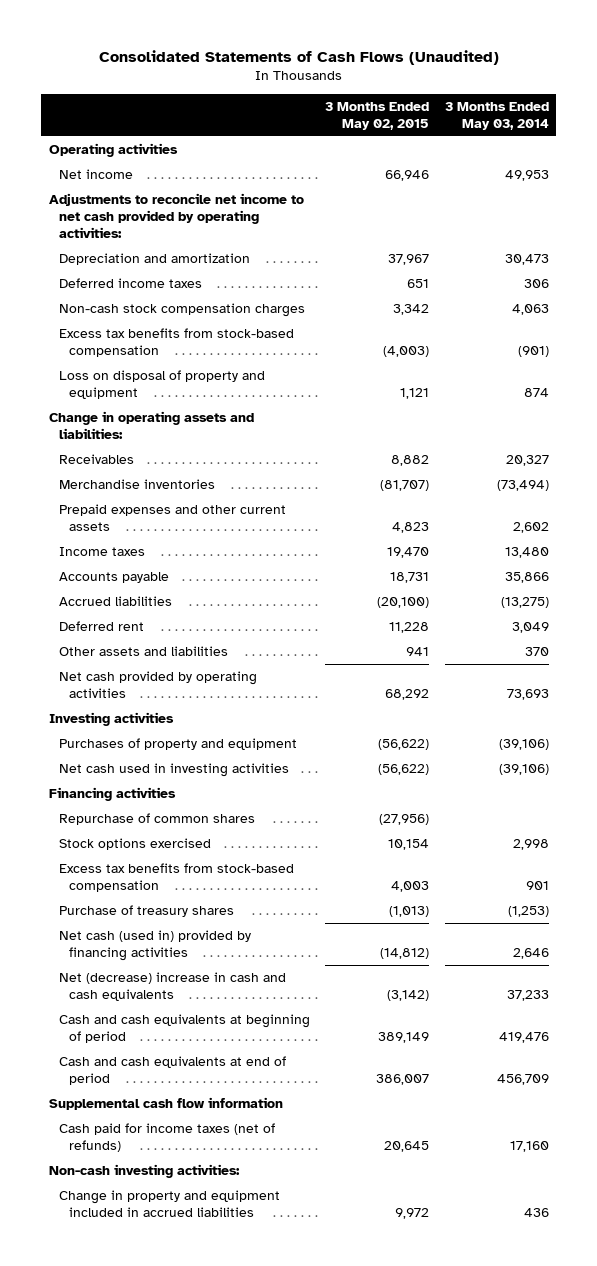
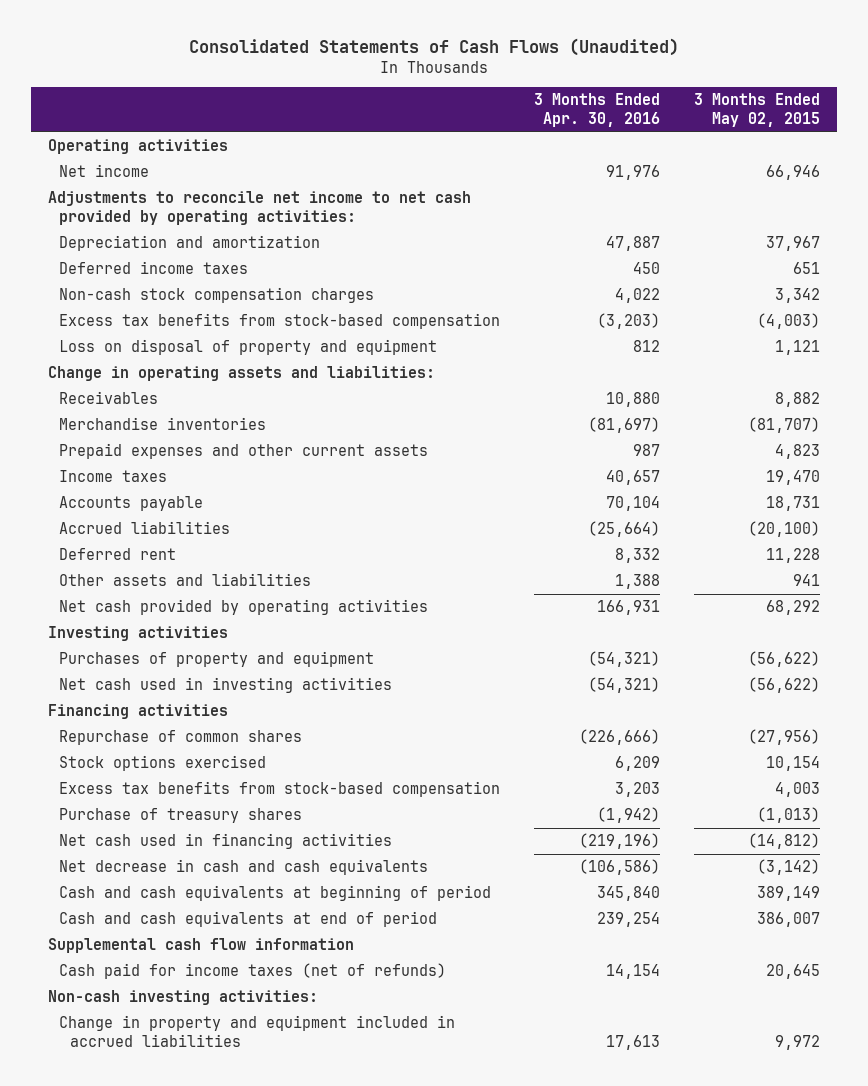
- | 3 Months Ended May 02, 2015 | 3 Months Ended May 03, 2014
+ | 3 Months Ended Apr. 30, 2016 | 3 Months Ended May 02, 2015
- Net cash (used in) provided by financing activities | (14,812) | 2,646
- Net (decrease) increase in cash and cash equivalents | (3,142) | 37,233
+ Net cash used in financing activities | (219,196) | (14,812)
+ Net decrease in cash and cash equivalents | (106,586) | (3,142)

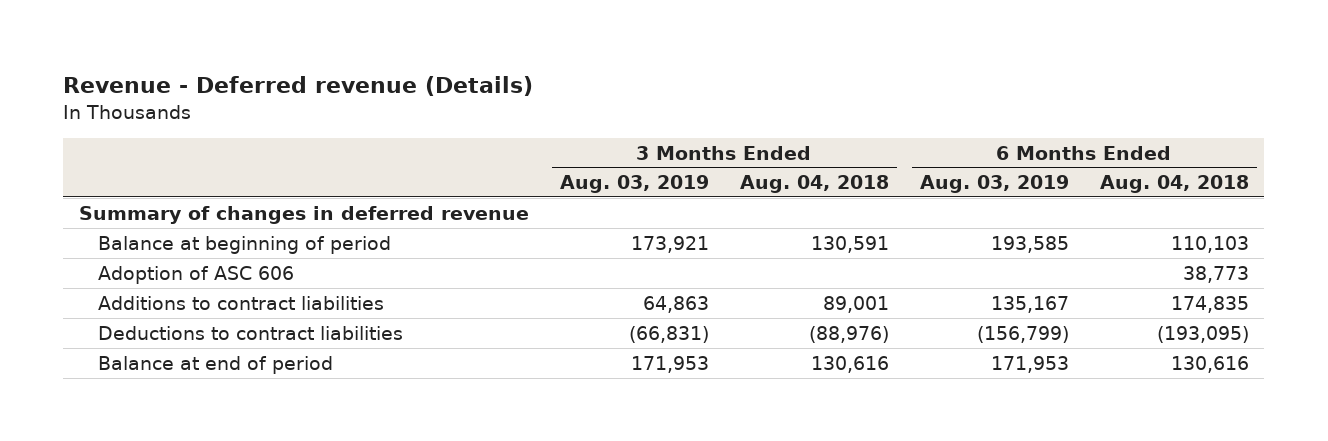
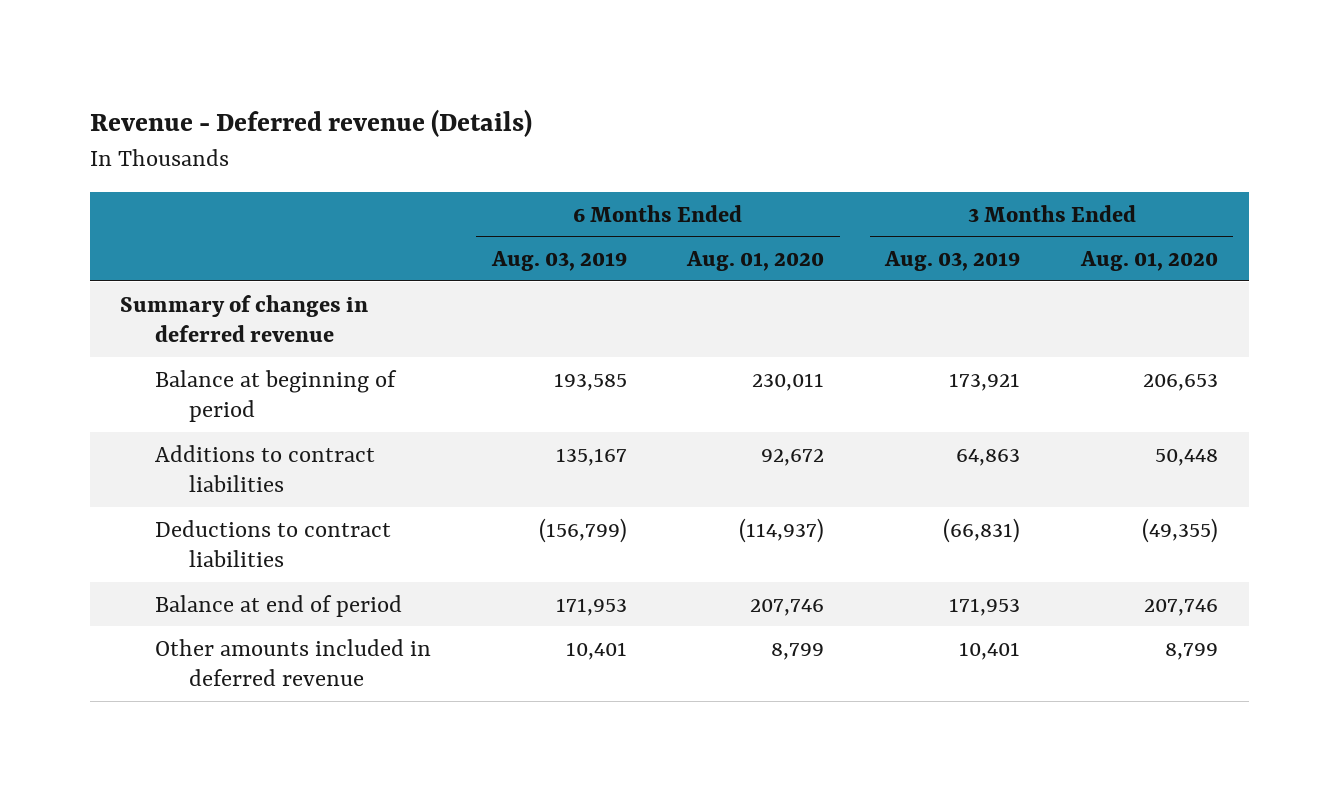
- | 3 Months Ended Aug. 03, 2019 | 3 Months Ended Aug. 04, 2018 | 6 Months Ended Aug. 03, 2019 | 6 Months Ended Aug. 04, 2018
+ | 6 Months Ended Aug. 03, 2019 | 6 Months Ended Aug. 01, 2020 | 3 Months Ended Aug. 03, 2019 | 3 Months Ended Aug. 01, 2020
- Adoption of ASC 606 | | | | 38,773
+ Other amounts included in deferred revenue | 10,401 | 8,799 | 10,401 | 8,799

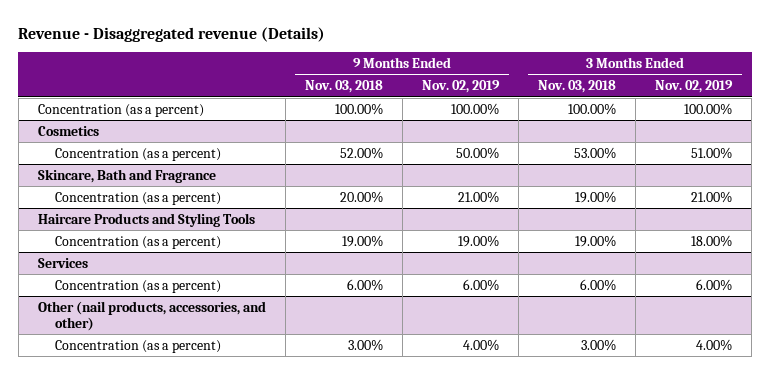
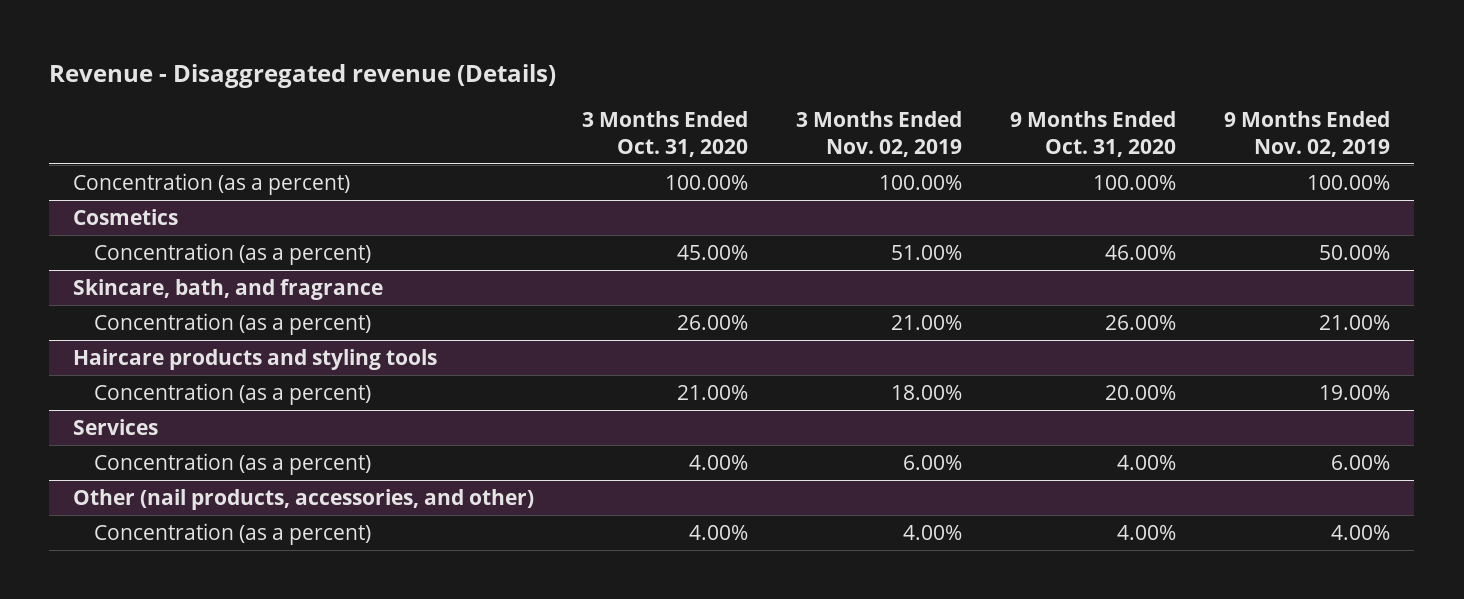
- | 9 Months Ended Nov. 03, 2018 | 9 Months Ended Nov. 02, 2019 | 3 Months Ended Nov. 03, 2018 | 3 Months Ended Nov. 02, 2019
+ | 3 Months Ended Oct. 31, 2020 | 3 Months Ended Nov. 02, 2019 | 9 Months Ended Oct. 31, 2020 | 9 Months Ended Nov. 02, 2019
- Skincare, Bath and Fragrance
+ Skincare, bath, and fragrance
- Haircare Products and Styling Tools
+ Haircare products and styling tools

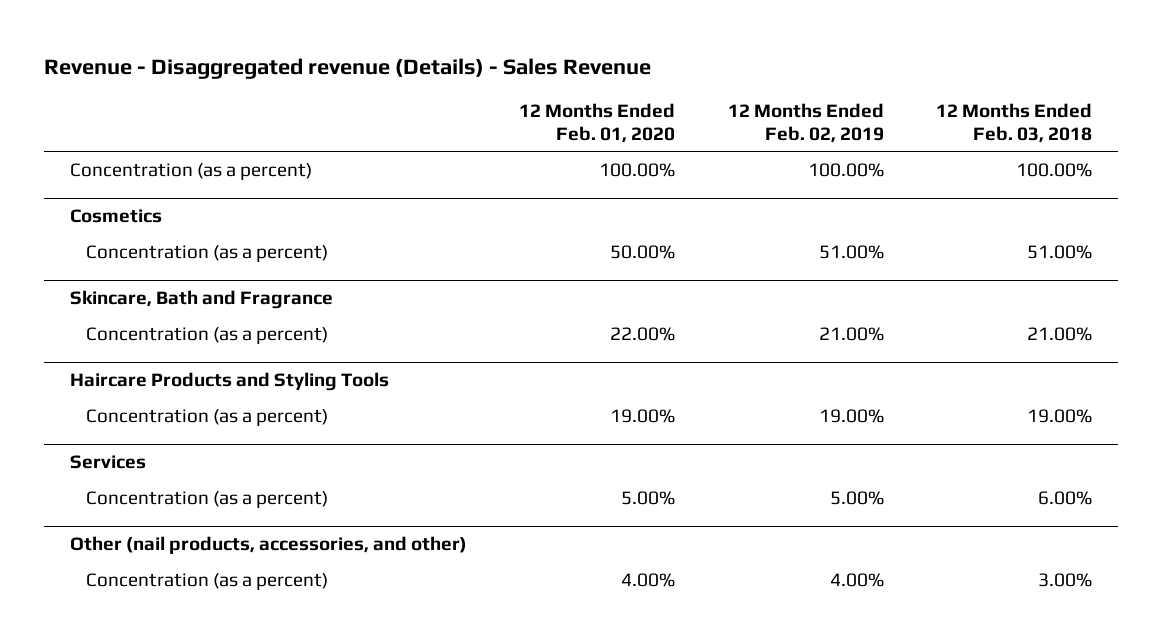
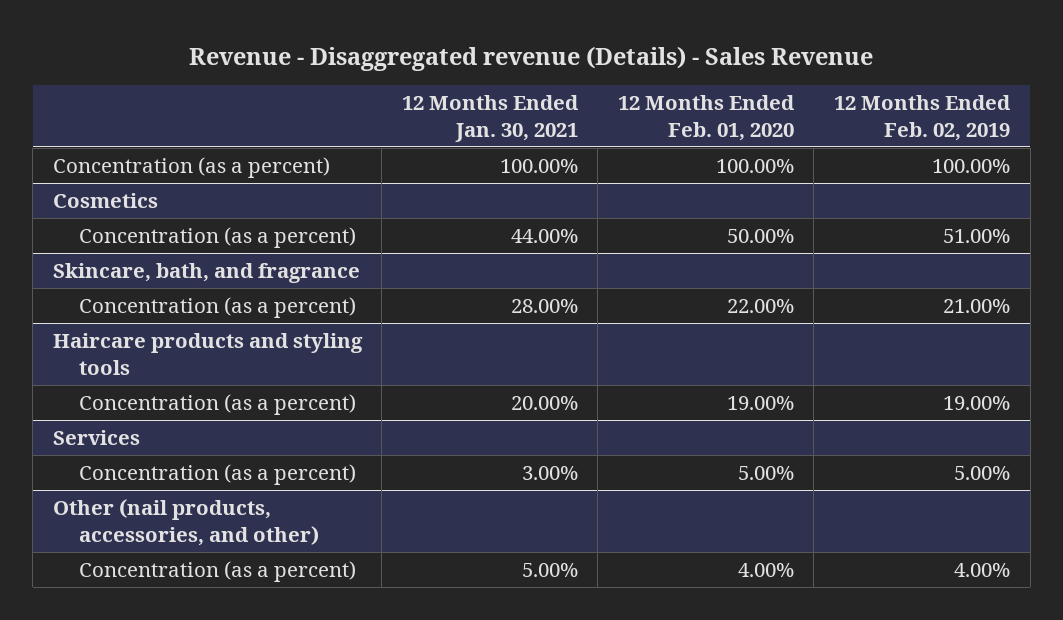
- | 12 Months Ended Feb. 01, 2020 | 12 Months Ended Feb. 02, 2019 | 12 Months Ended Feb. 03, 2018
+ | 12 Months Ended Jan. 30, 2021 | 12 Months Ended Feb. 01, 2020 | 12 Months Ended Feb. 02, 2019
- Skincare, Bath and Fragrance
+ Skincare, bath, and fragrance
- Haircare Products and Styling Tools
+ Haircare products and styling tools

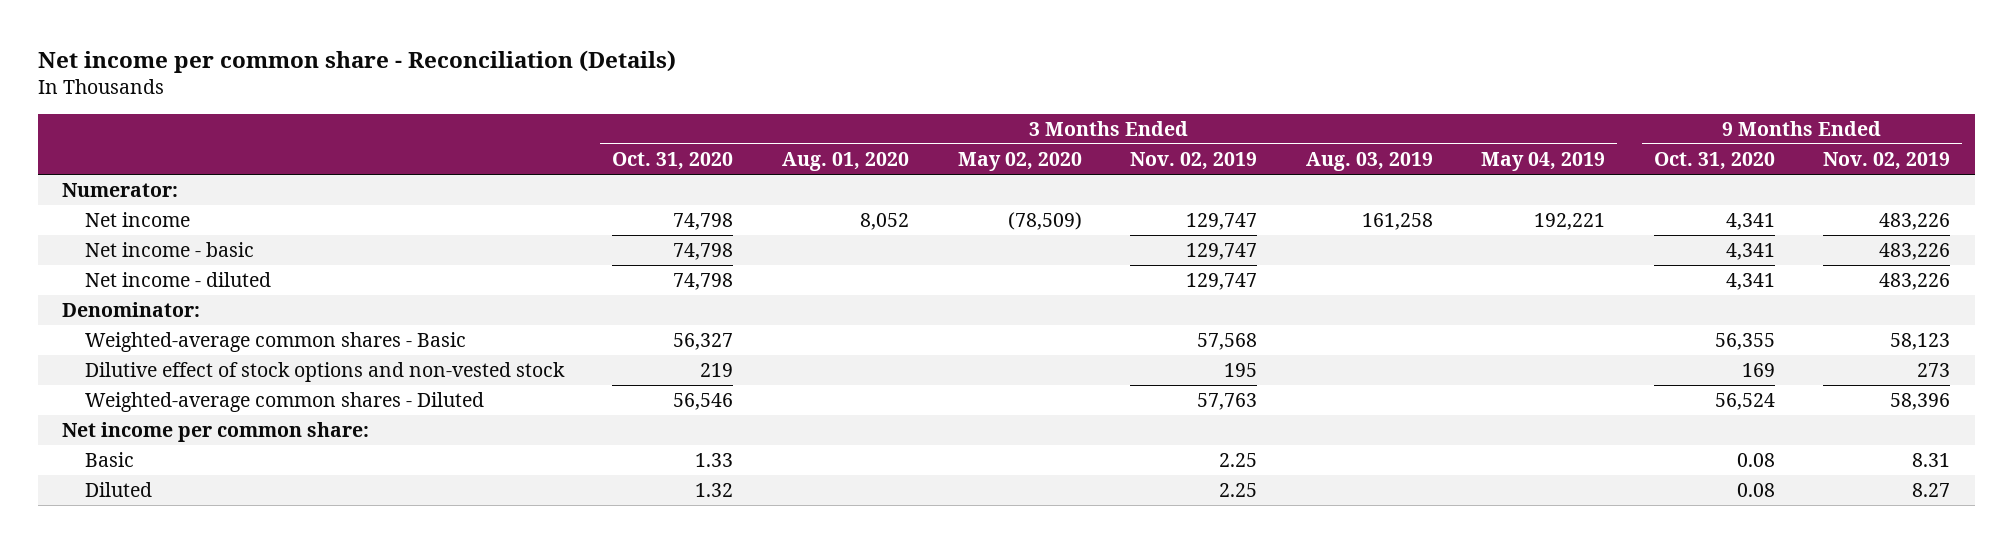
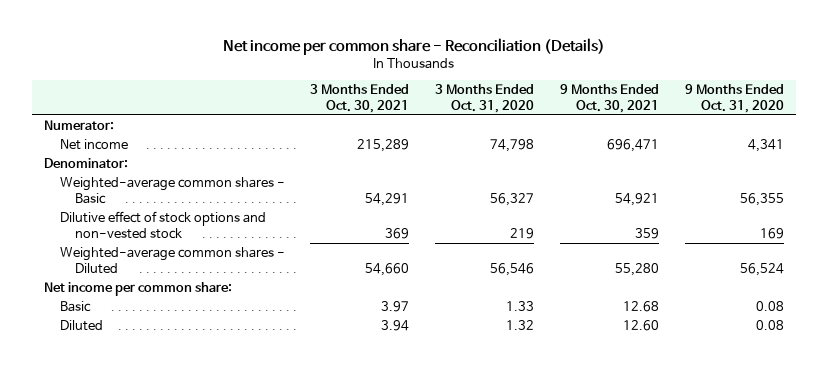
- | 3 Months Ended Oct. 31, 2020 | 3 Months Ended Aug. 01, 2020 | 3 Months Ended May 02, 2020 | 3 Months Ended Nov. 02, 2019 | 3 Months Ended Aug. 03, 2019 | 3 Months Ended May 04, 2019 | 9 Months Ended Oct. 31, 2020 | 9 Months Ended Nov. 02, 2019
+ | 3 Months Ended Oct. 30, 2021 | 3 Months Ended Oct. 31, 2020 | 9 Months Ended Oct. 30, 2021 | 9 Months Ended Oct. 31, 2020
- Net income - basic | 74,798 | | | 129,747 | | | 4,341 | 483,226
- Net income - diluted | 74,798 | | | 129,747 | | | 4,341 | 483,226

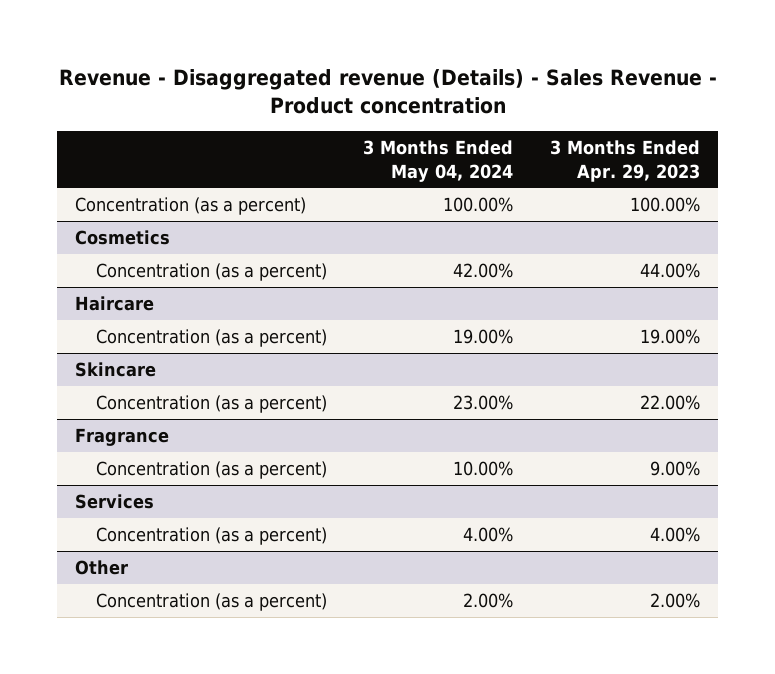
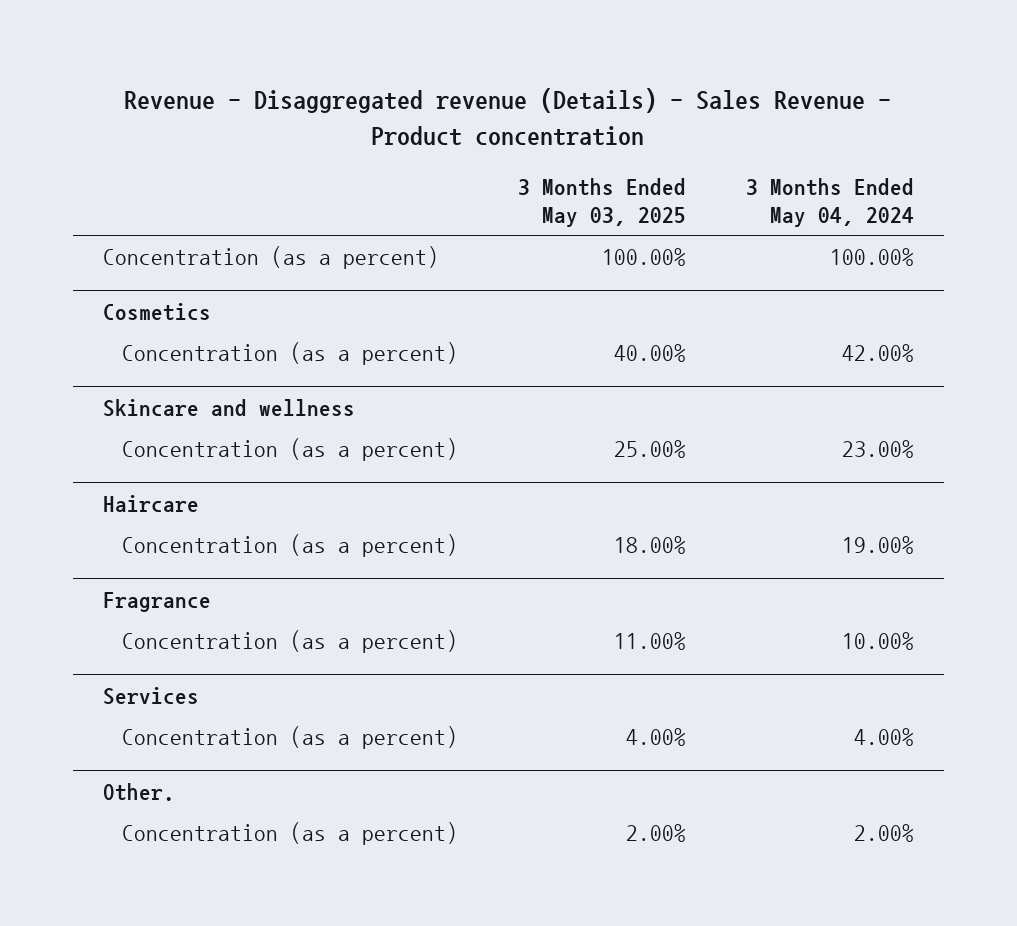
- | 3 Months Ended May 04, 2024 | 3 Months Ended Apr. 29, 2023
+ | 3 Months Ended May 03, 2025 | 3 Months Ended May 04, 2024
+ Skincare and wellness
+ Concentration (as a percent) | 25.00% | 23.00%
- Skincare
- Concentration (as a percent) | 23.00% | 22.00%
- Other
+ Other.

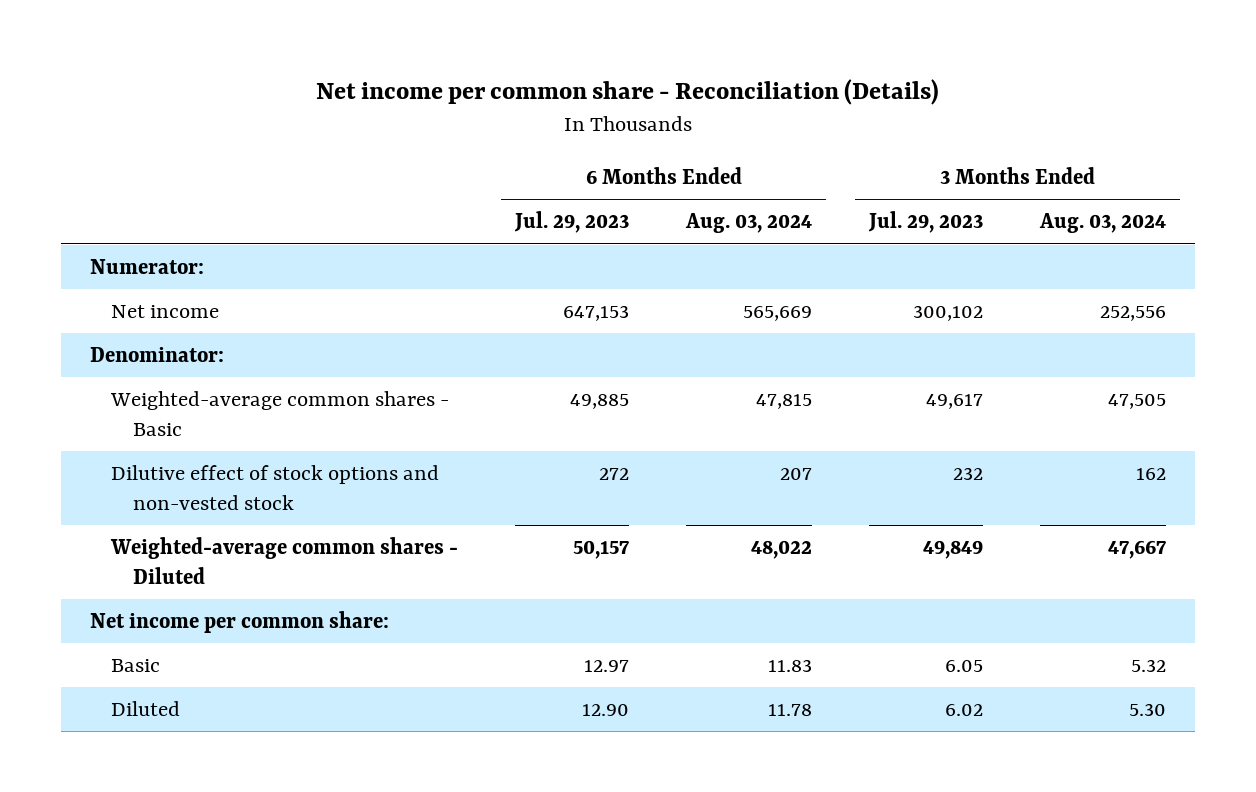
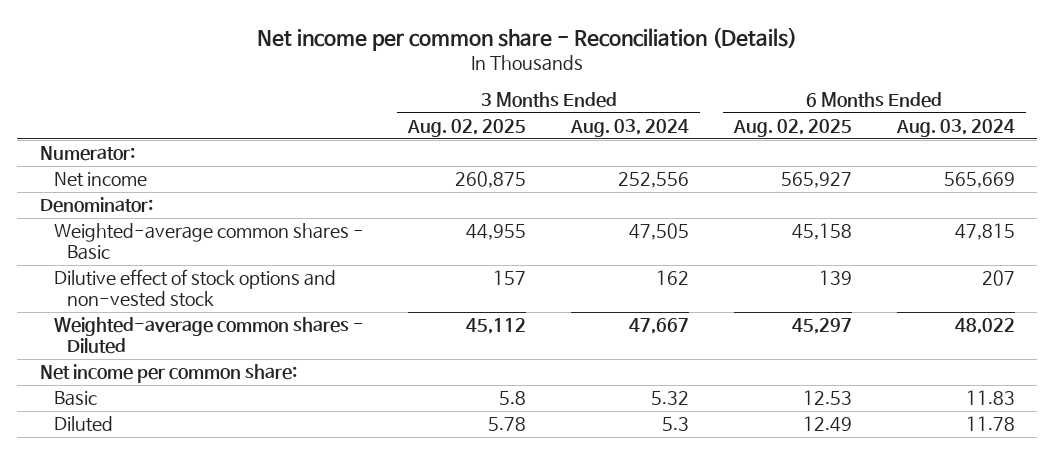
- | 6 Months Ended Jul. 29, 2023 | 6 Months Ended Aug. 03, 2024 | 3 Months Ended Jul. 29, 2023 | 3 Months Ended Aug. 03, 2024
+ | 3 Months Ended Aug. 02, 2025 | 3 Months Ended Aug. 03, 2024 | 6 Months Ended Aug. 02, 2025 | 6 Months Ended Aug. 03, 2024
- Diluted | 12.90 | 11.78 | 6.02 | 5.30
+ Diluted | 5.78 | 5.3 | 12.49 | 11.78

